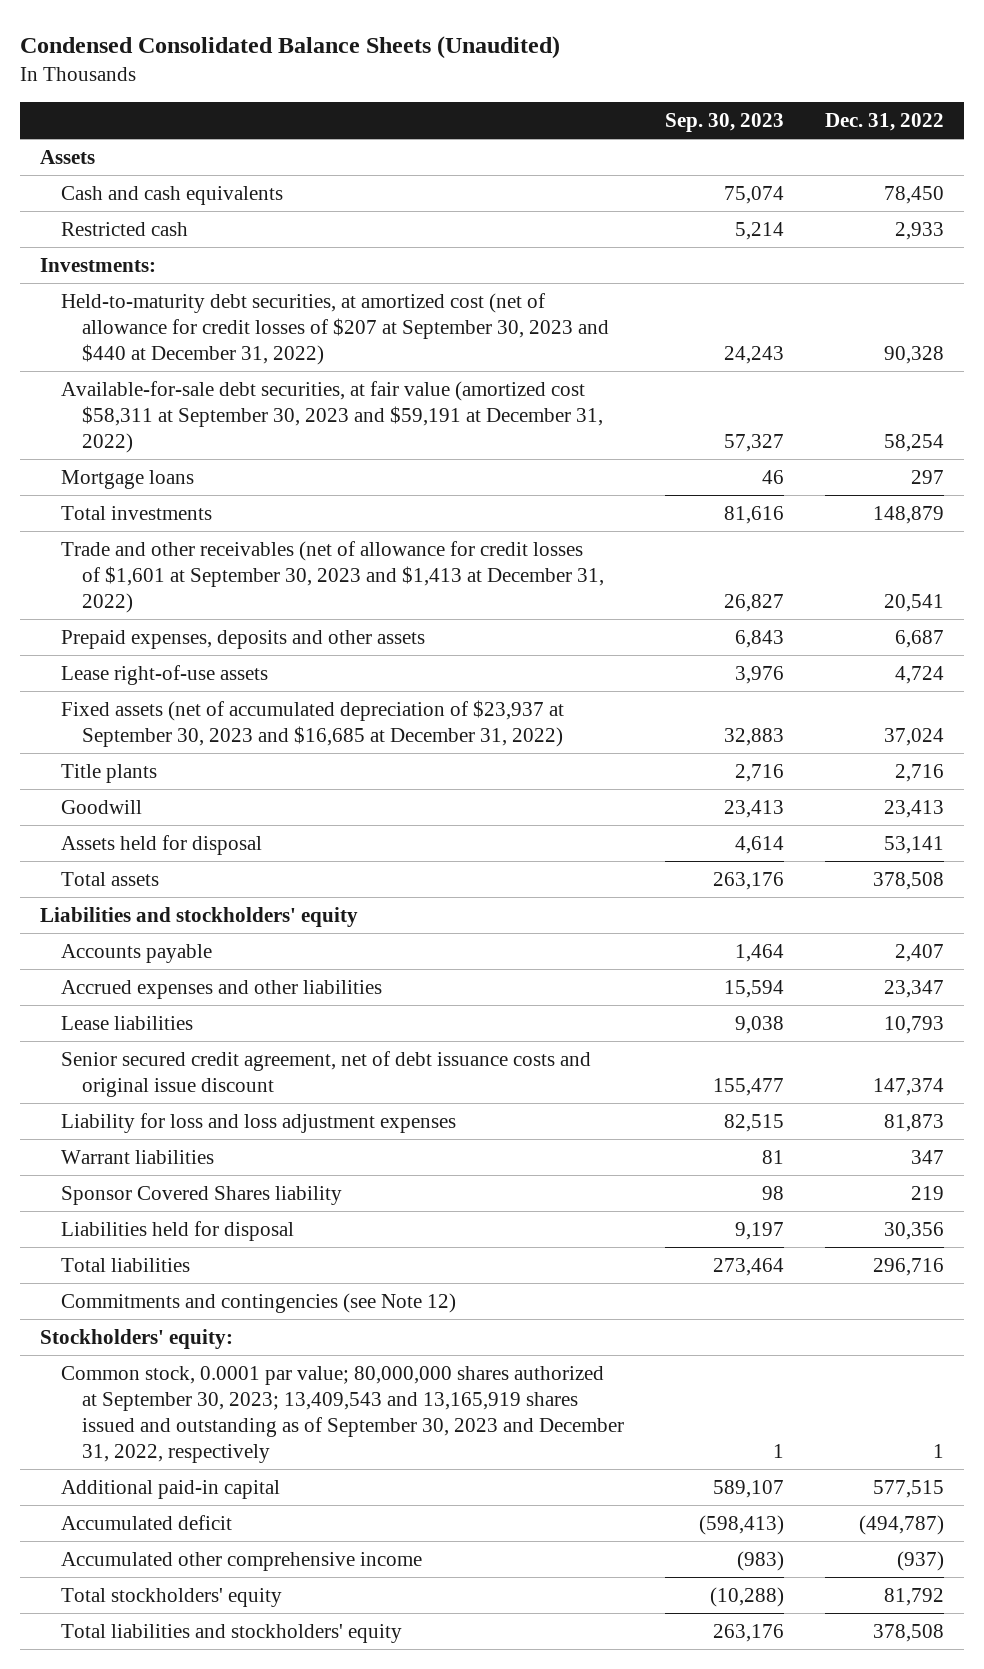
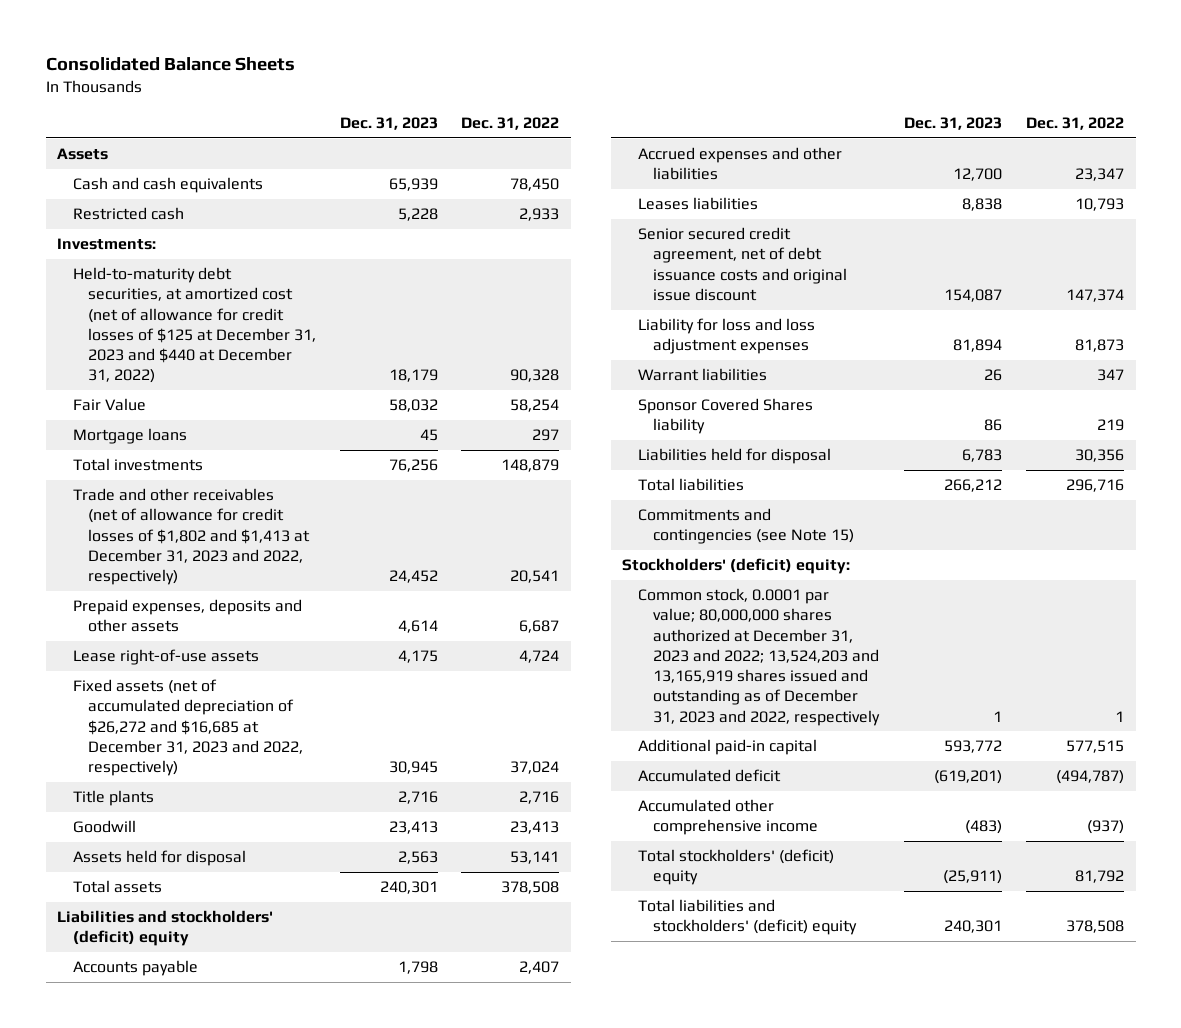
- Condensed Consolidated Balance Sheets (Unaudited)
+ Consolidated Balance Sheets
- | Sep. 30, 2023 | Dec. 31, 2022
+ | Dec. 31, 2023 | Dec. 31, 2022
- Held-to-maturity debt securities, at amortized cost (net of allowance for credit losses of $207 at September 30, 2023 and $440 at December 31, 2022) | 24,243 | 90,328
- Available-for-sale debt securities, at fair value (amortized cost $58,311 at September 30, 2023 and $59,191 at December 31, 2022) | 57,327 | 58,254
+ Held-to-maturity debt securities, at amortized cost (net of allowance for credit losses of $125 at December 31, 2023 and $440 at December 31, 2022) | 18,179 | 90,328
+ Fair Value | 58,032 | 58,254
- Trade and other receivables (net of allowance for credit losses of $1,601 at September 30, 2023 and $1,413 at December 31, 2022) | 26,827 | 20,541
+ Trade and other receivables (net of allowance for credit losses of $1,802 and $1,413 at December 31, 2023 and 2022, respectively) | 24,452 | 20,541
- Fixed assets (net of accumulated depreciation of $23,937 at September 30, 2023 and $16,685 at December 31, 2022) | 32,883 | 37,024
+ Fixed assets (net of accumulated depreciation of $26,272 and $16,685 at December 31, 2023 and 2022, respectively) | 30,945 | 37,024
- Liabilities and stockholders' equity
+ Liabilities and stockholders' (deficit) equity
- Lease liabilities | 9,038 | 10,793
+ Leases liabilities | 8,838 | 10,793
- Commitments and contingencies (see Note 12)
- Stockholders' equity:
- Common stock, 0.0001 par value; 80,000,000 shares authorized at September 30, 2023; 13,409,543 and 13,165,919 shares issued and outstanding as of September 30, 2023 and December 31, 2022, respectively | 1 | 1
+ Commitments and contingencies (see Note 15)
+ Stockholders' (deficit) equity:
+ Common stock, 0.0001 par value; 80,000,000 shares authorized at December 31, 2023 and 2022; 13,524,203 and 13,165,919 shares issued and outstanding as of December 31, 2023 and 2022, respectively | 1 | 1
- Total stockholders' equity | (10,288) | 81,792
- Total liabilities and stockholders' equity | 263,176 | 378,508
+ Total stockholders' (deficit) equity | (25,911) | 81,792
+ Total liabilities and stockholders' (deficit) equity | 240,301 | 378,508

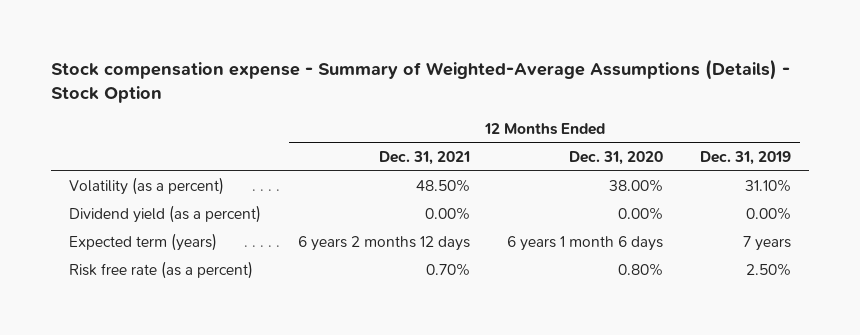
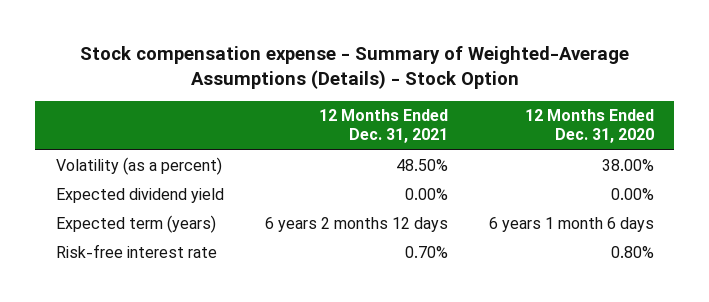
- | 12 Months Ended Dec. 31, 2021 | 12 Months Ended Dec. 31, 2020 | 12 Months Ended Dec. 31, 2019
+ | 12 Months Ended Dec. 31, 2021 | 12 Months Ended Dec. 31, 2020
- Dividend yield (as a percent) | 0.00% | 0.00% | 0.00%
+ Expected dividend yield | 0.00% | 0.00%
- Risk free rate (as a percent) | 0.70% | 0.80% | 2.50%
+ Risk-free interest rate | 0.70% | 0.80%

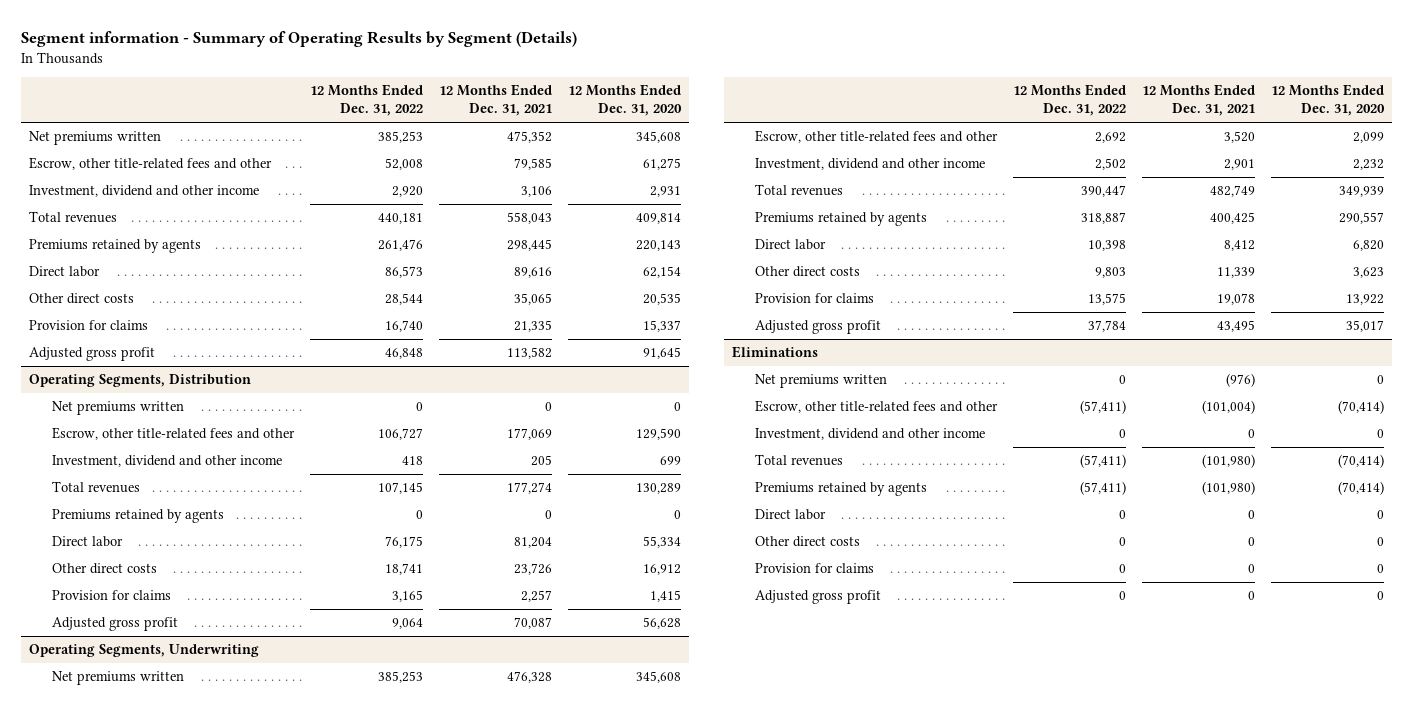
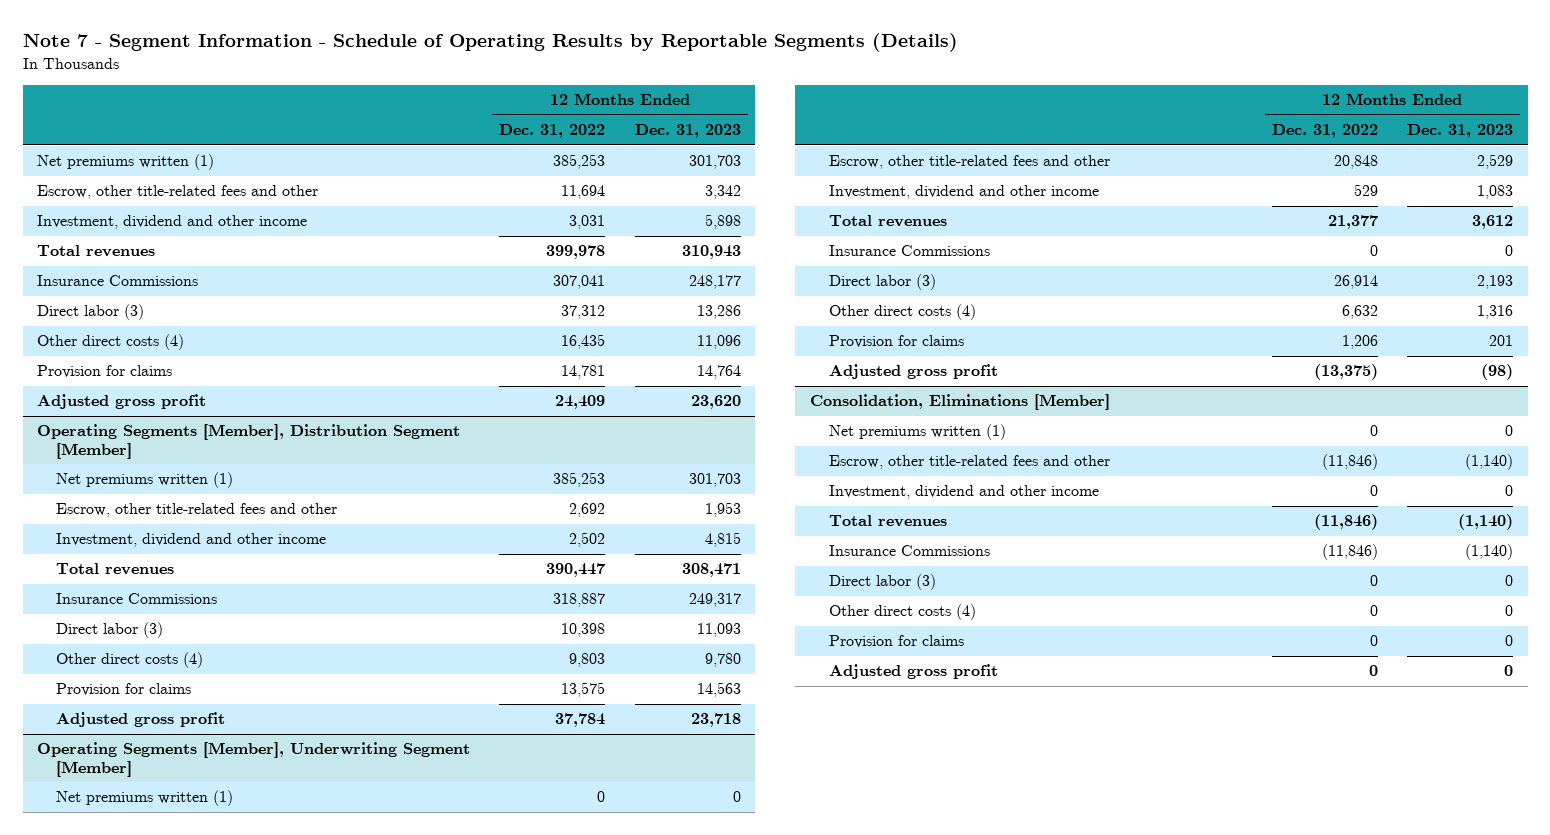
- Segment information - Summary of Operating Results by Segment (Details)
+ Note 7 - Segment Information - Schedule of Operating Results by Reportable Segments (Details)
- | 12 Months Ended Dec. 31, 2022 | 12 Months Ended Dec. 31, 2021 | 12 Months Ended Dec. 31, 2020
+ | 12 Months Ended Dec. 31, 2022 | 12 Months Ended Dec. 31, 2023
- Net premiums written | 385,253 | 475,352 | 345,608
- Escrow, other title-related fees and other | 52,008 | 79,585 | 61,275
- Investment, dividend and other income | 2,920 | 3,106 | 2,931
- Total revenues | 440,181 | 558,043 | 409,814
- Premiums retained by agents | 261,476 | 298,445 | 220,143
- Direct labor | 86,573 | 89,616 | 62,154
- Other direct costs | 28,544 | 35,065 | 20,535
- Provision for claims | 16,740 | 21,335 | 15,337
- Adjusted gross profit | 46,848 | 113,582 | 91,645
- Operating Segments, Distribution
- Net premiums written | 0 | 0 | 0
- Escrow, other title-related fees and other | 106,727 | 177,069 | 129,590
- Investment, dividend and other income | 418 | 205 | 699
- Total revenues | 107,145 | 177,274 | 130,289
- Premiums retained by agents | 0 | 0 | 0
- Direct labor | 76,175 | 81,204 | 55,334
- Other direct costs | 18,741 | 23,726 | 16,912
- Provision for claims | 3,165 | 2,257 | 1,415
- Adjusted gross profit | 9,064 | 70,087 | 56,628
- Operating Segments, Underwriting
- Net premiums written | 385,253 | 476,328 | 345,608
+ Net premiums written (1) | 385,253 | 301,703
+ Escrow, other title-related fees and other | 11,694 | 3,342
+ Investment, dividend and other income | 3,031 | 5,898
+ Total revenues | 399,978 | 310,943
+ Insurance Commissions | 307,041 | 248,177
+ Direct labor (3) | 37,312 | 13,286
+ Other direct costs (4) | 16,435 | 11,096
+ Provision for claims | 14,781 | 14,764
+ Adjusted gross profit | 24,409 | 23,620
+ Operating Segments [Member], Distribution Segment [Member]
+ Net premiums written (1) | 385,253 | 301,703
- Premiums retained by agents | 318,887 | 400,425 | 290,557
- Direct labor | 10,398 | 8,412 | 6,820
- Other direct costs | 9,803 | 11,339 | 3,623
+ Insurance Commissions | 318,887 | 249,317
+ Direct labor (3) | 10,398 | 11,093
+ Other direct costs (4) | 9,803 | 9,780
- Eliminations
- Net premiums written | 0 | (976) | 0
- Escrow, other title-related fees and other | (57,411) | (101,004) | (70,414)
+ Operating Segments [Member], Underwriting Segment [Member]
+ Net premiums written (1) | 0 | 0
+ Escrow, other title-related fees and other | 20,848 | 2,529
+ Investment, dividend and other income | 529 | 1,083
+ Total revenues | 21,377 | 3,612
+ Insurance Commissions | 0 | 0
+ Direct labor (3) | 26,914 | 2,193
+ Other direct costs (4) | 6,632 | 1,316
+ Provision for claims | 1,206 | 201
+ Adjusted gross profit | (13,375) | (98)
+ Consolidation, Eliminations [Member]
+ Net premiums written (1) | 0 | 0
+ Escrow, other title-related fees and other | (11,846) | (1,140)
- Total revenues | (57,411) | (101,980) | (70,414)
- Premiums retained by agents | (57,411) | (101,980) | (70,414)
- Direct labor | 0 | 0 | 0
- Other direct costs | 0 | 0 | 0
+ Total revenues | (11,846) | (1,140)
+ Insurance Commissions | (11,846) | (1,140)
+ Direct labor (3) | 0 | 0
+ Other direct costs (4) | 0 | 0

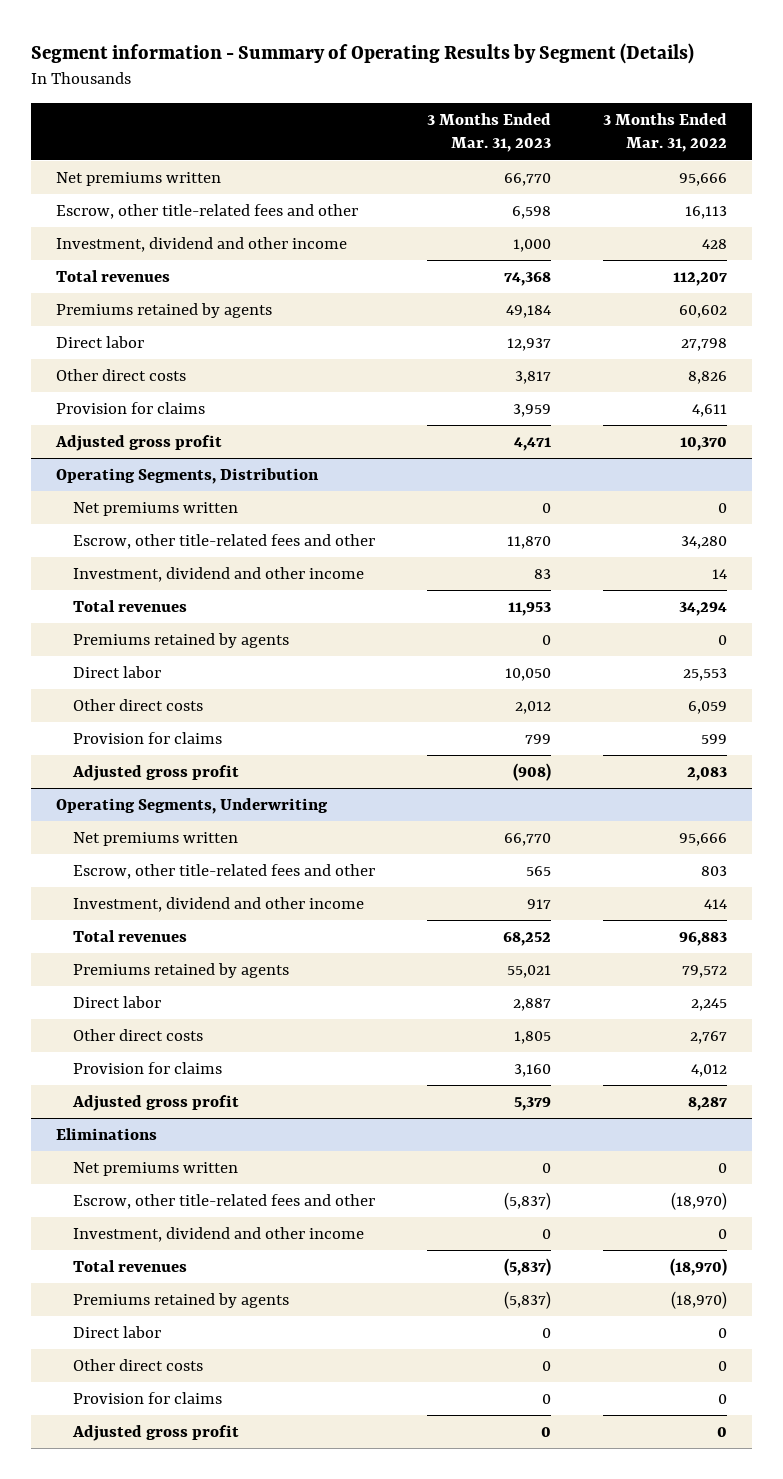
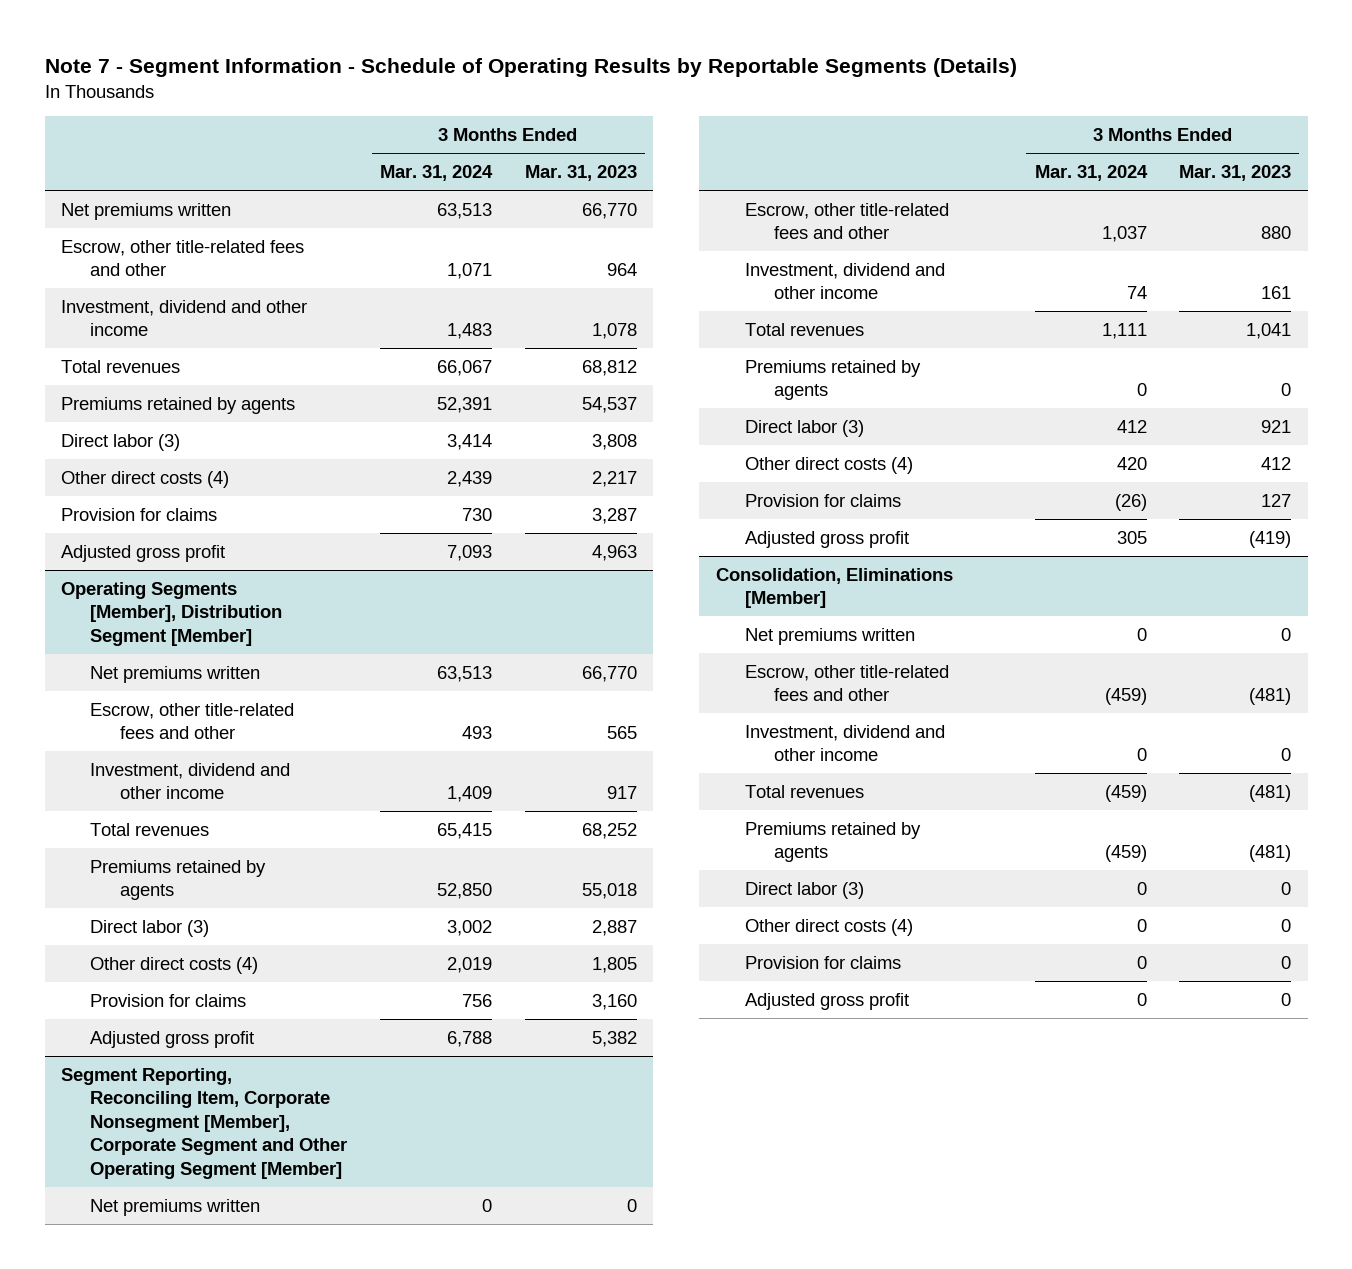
- Segment information - Summary of Operating Results by Segment (Details)
+ Note 7 - Segment Information - Schedule of Operating Results by Reportable Segments (Details)
- | 3 Months Ended Mar. 31, 2023 | 3 Months Ended Mar. 31, 2022
+ | 3 Months Ended Mar. 31, 2024 | 3 Months Ended Mar. 31, 2023
- Escrow, other title-related fees and other | 6,598 | 16,113
- Investment, dividend and other income | 1,000 | 428
- Total revenues | 74,368 | 112,207
- Premiums retained by agents | 49,184 | 60,602
- Direct labor | 12,937 | 27,798
- Other direct costs | 3,817 | 8,826
- Provision for claims | 3,959 | 4,611
- Adjusted gross profit | 4,471 | 10,370
- Operating Segments, Distribution
- Net premiums written | 0 | 0
- Escrow, other title-related fees and other | 11,870 | 34,280
- Investment, dividend and other income | 83 | 14
- Total revenues | 11,953 | 34,294
- Premiums retained by agents | 0 | 0
- Direct labor | 10,050 | 25,553
- Other direct costs | 2,012 | 6,059
- Provision for claims | 799 | 599
- Adjusted gross profit | (908) | 2,083
- Operating Segments, Underwriting
+ Escrow, other title-related fees and other | 1,071 | 964
+ Investment, dividend and other income | 1,483 | 1,078
+ Total revenues | 66,067 | 68,812
+ Premiums retained by agents | 52,391 | 54,537
+ Direct labor (3) | 3,414 | 3,808
+ Other direct costs (4) | 2,439 | 2,217
+ Provision for claims | 730 | 3,287
+ Adjusted gross profit | 7,093 | 4,963
+ Operating Segments [Member], Distribution Segment [Member]
- Premiums retained by agents | 55,021 | 79,572
- Direct labor | 2,887 | 2,245
- Other direct costs | 1,805 | 2,767
+ Premiums retained by agents | 52,850 | 55,018
+ Direct labor (3) | 3,002 | 2,887
+ Other direct costs (4) | 2,019 | 1,805
- Adjusted gross profit | 5,379 | 8,287
- Eliminations
+ Adjusted gross profit | 6,788 | 5,382
+ Segment Reporting, Reconciling Item, Corporate Nonsegment [Member], Corporate Segment and Other Operating Segment [Member]
- Escrow, other title-related fees and other | (5,837) | (18,970)
+ Escrow, other title-related fees and other | 1,037 | 880
+ Investment, dividend and other income | 74 | 161
+ Total revenues | 1,111 | 1,041
+ Premiums retained by agents | 0 | 0
+ Direct labor (3) | 412 | 921
+ Other direct costs (4) | 420 | 412
+ Provision for claims | (26) | 127
+ Adjusted gross profit | 305 | (419)
+ Consolidation, Eliminations [Member]
+ Net premiums written | 0 | 0
+ Escrow, other title-related fees and other | (459) | (481)
- Total revenues | (5,837) | (18,970)
- Premiums retained by agents | (5,837) | (18,970)
- Direct labor | 0 | 0
- Other direct costs | 0 | 0
+ Total revenues | (459) | (481)
+ Premiums retained by agents | (459) | (481)
+ Direct labor (3) | 0 | 0
+ Other direct costs (4) | 0 | 0

